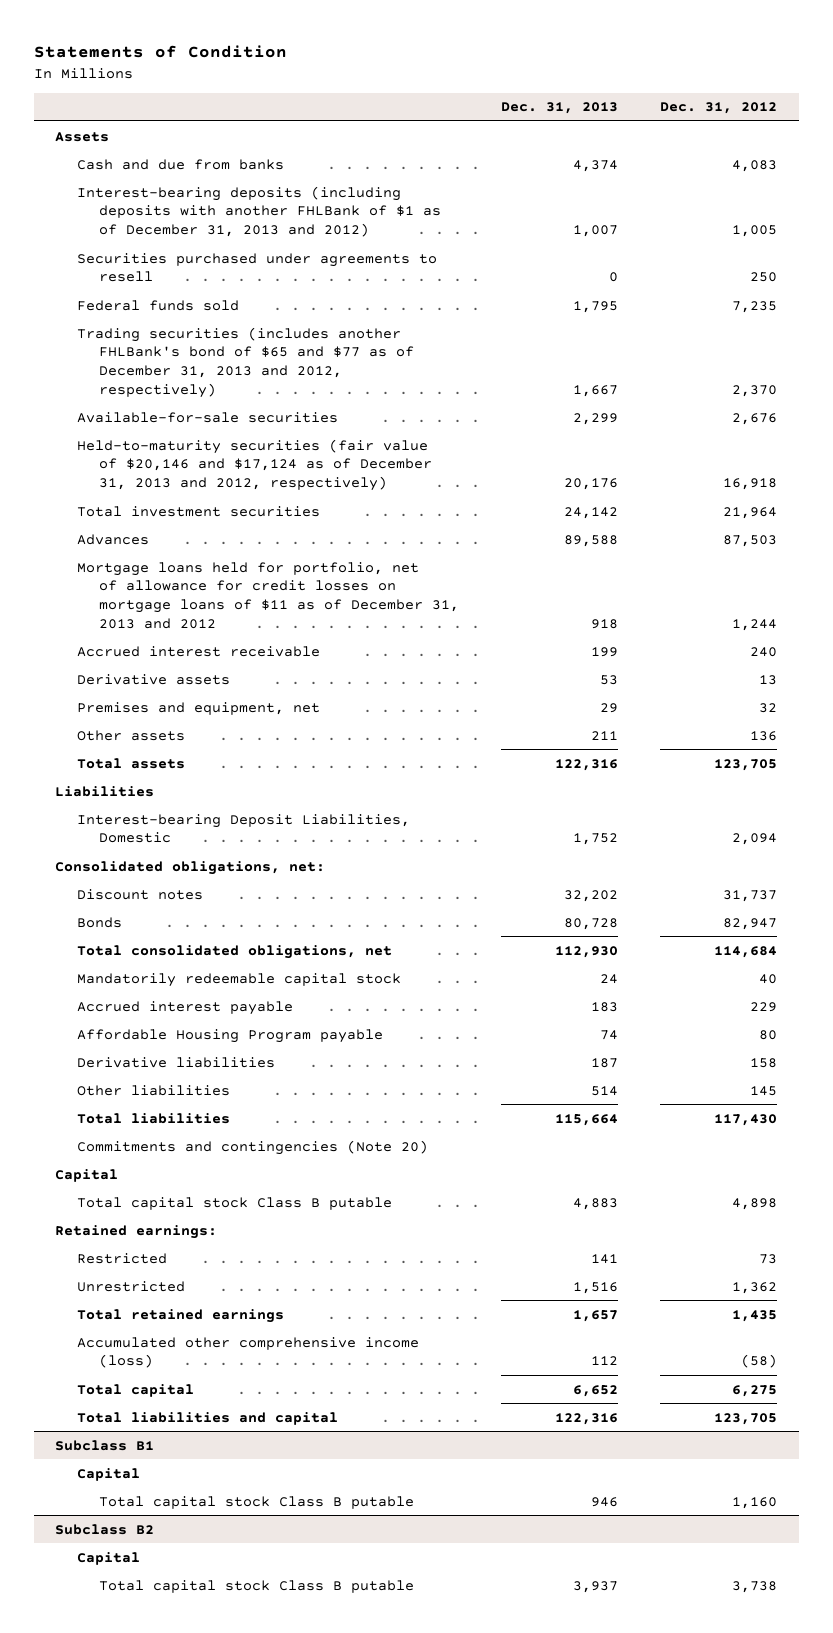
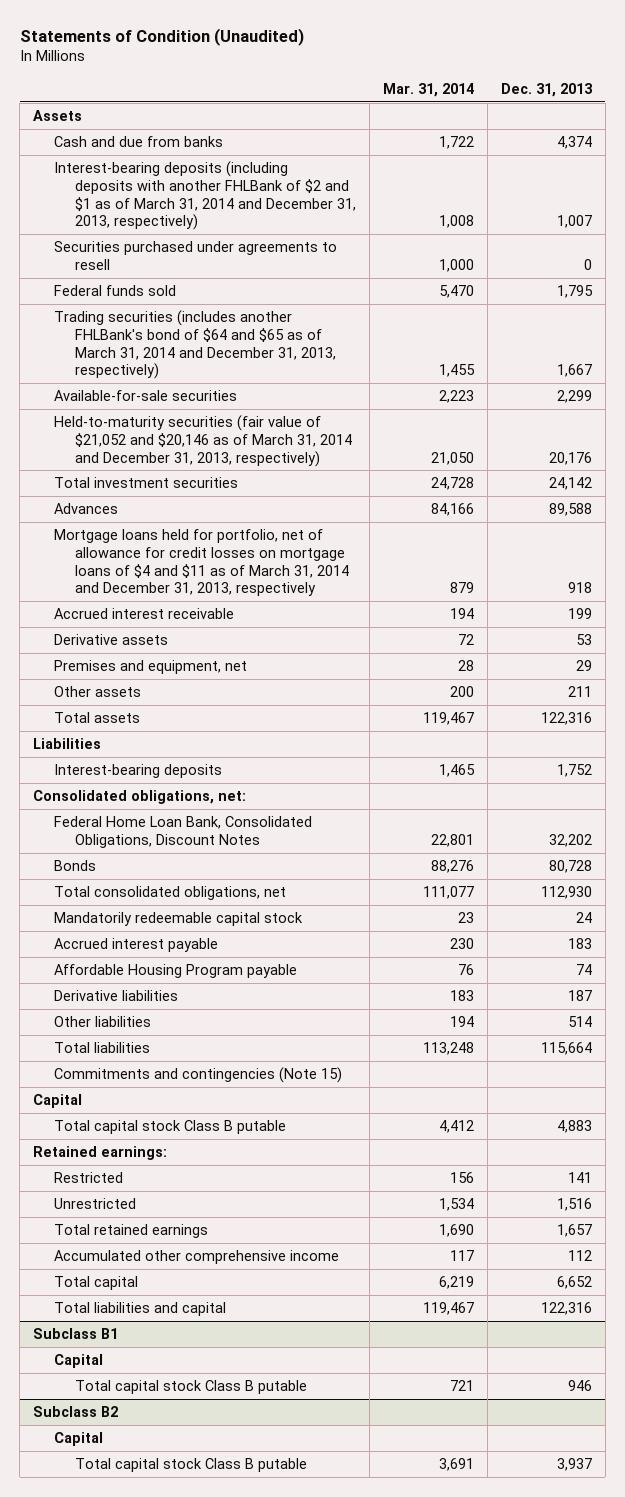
- Statements of Condition
+ Statements of Condition (Unaudited)
- | Dec. 31, 2013 | Dec. 31, 2012
+ | Mar. 31, 2014 | Dec. 31, 2013
- Interest-bearing deposits (including deposits with another FHLBank of $1 as of December 31, 2013 and 2012) | 1,007 | 1,005
+ Interest-bearing deposits (including deposits with another FHLBank of $2 and $1 as of March 31, 2014 and December 31, 2013, respectively) | 1,008 | 1,007
- Trading securities (includes another FHLBank's bond of $65 and $77 as of December 31, 2013 and 2012, respectively) | 1,667 | 2,370
+ Trading securities (includes another FHLBank's bond of $64 and $65 as of March 31, 2014 and December 31, 2013, respectively) | 1,455 | 1,667
- Held-to-maturity securities (fair value of $20,146 and $17,124 as of December 31, 2013 and 2012, respectively) | 20,176 | 16,918
+ Held-to-maturity securities (fair value of $21,052 and $20,146 as of March 31, 2014 and December 31, 2013, respectively) | 21,050 | 20,176
- Mortgage loans held for portfolio, net of allowance for credit losses on mortgage loans of $11 as of December 31, 2013 and 2012 | 918 | 1,244
+ Mortgage loans held for portfolio, net of allowance for credit losses on mortgage loans of $4 and $11 as of March 31, 2014 and December 31, 2013, respectively | 879 | 918
- Interest-bearing Deposit Liabilities, Domestic | 1,752 | 2,094
+ Interest-bearing deposits | 1,465 | 1,752
- Discount notes | 32,202 | 31,737
+ Federal Home Loan Bank, Consolidated Obligations, Discount Notes | 22,801 | 32,202
- Commitments and contingencies (Note 20)
+ Commitments and contingencies (Note 15)
- Accumulated other comprehensive income (loss) | 112 | (58)
+ Accumulated other comprehensive income | 117 | 112

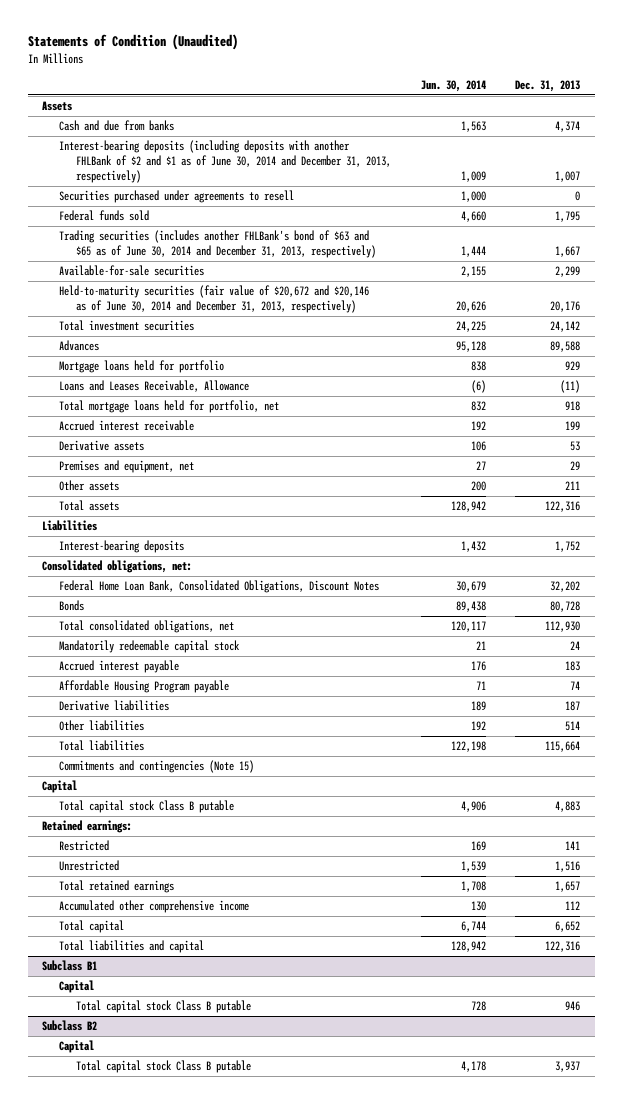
- | Mar. 31, 2014 | Dec. 31, 2013
+ | Jun. 30, 2014 | Dec. 31, 2013
- Interest-bearing deposits (including deposits with another FHLBank of $2 and $1 as of March 31, 2014 and December 31, 2013, respectively) | 1,008 | 1,007
+ Interest-bearing deposits (including deposits with another FHLBank of $2 and $1 as of June 30, 2014 and December 31, 2013, respectively) | 1,009 | 1,007
- Trading securities (includes another FHLBank's bond of $64 and $65 as of March 31, 2014 and December 31, 2013, respectively) | 1,455 | 1,667
+ Trading securities (includes another FHLBank's bond of $63 and $65 as of June 30, 2014 and December 31, 2013, respectively) | 1,444 | 1,667
- Held-to-maturity securities (fair value of $21,052 and $20,146 as of March 31, 2014 and December 31, 2013, respectively) | 21,050 | 20,176
+ Held-to-maturity securities (fair value of $20,672 and $20,146 as of June 30, 2014 and December 31, 2013, respectively) | 20,626 | 20,176
- Mortgage loans held for portfolio, net of allowance for credit losses on mortgage loans of $4 and $11 as of March 31, 2014 and December 31, 2013, respectively | 879 | 918
+ Mortgage loans held for portfolio | 838 | 929
+ Loans and Leases Receivable, Allowance | (6) | (11)
+ Total mortgage loans held for portfolio, net | 832 | 918

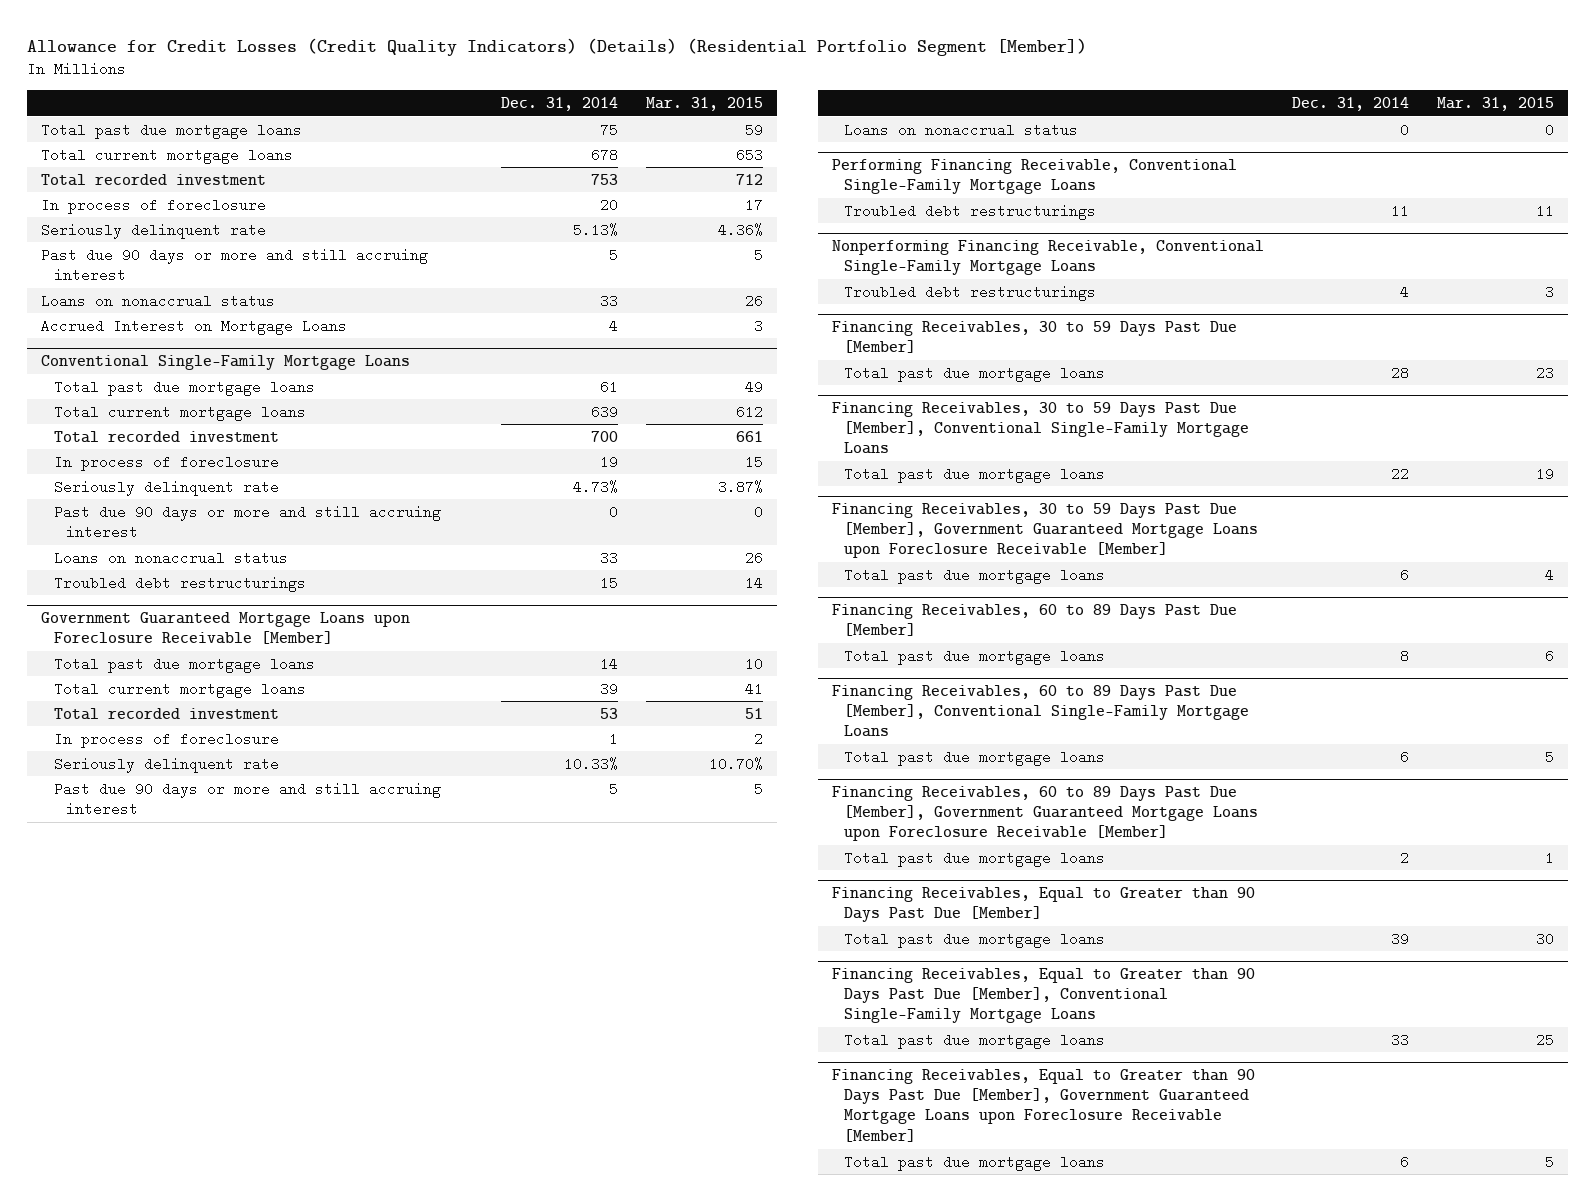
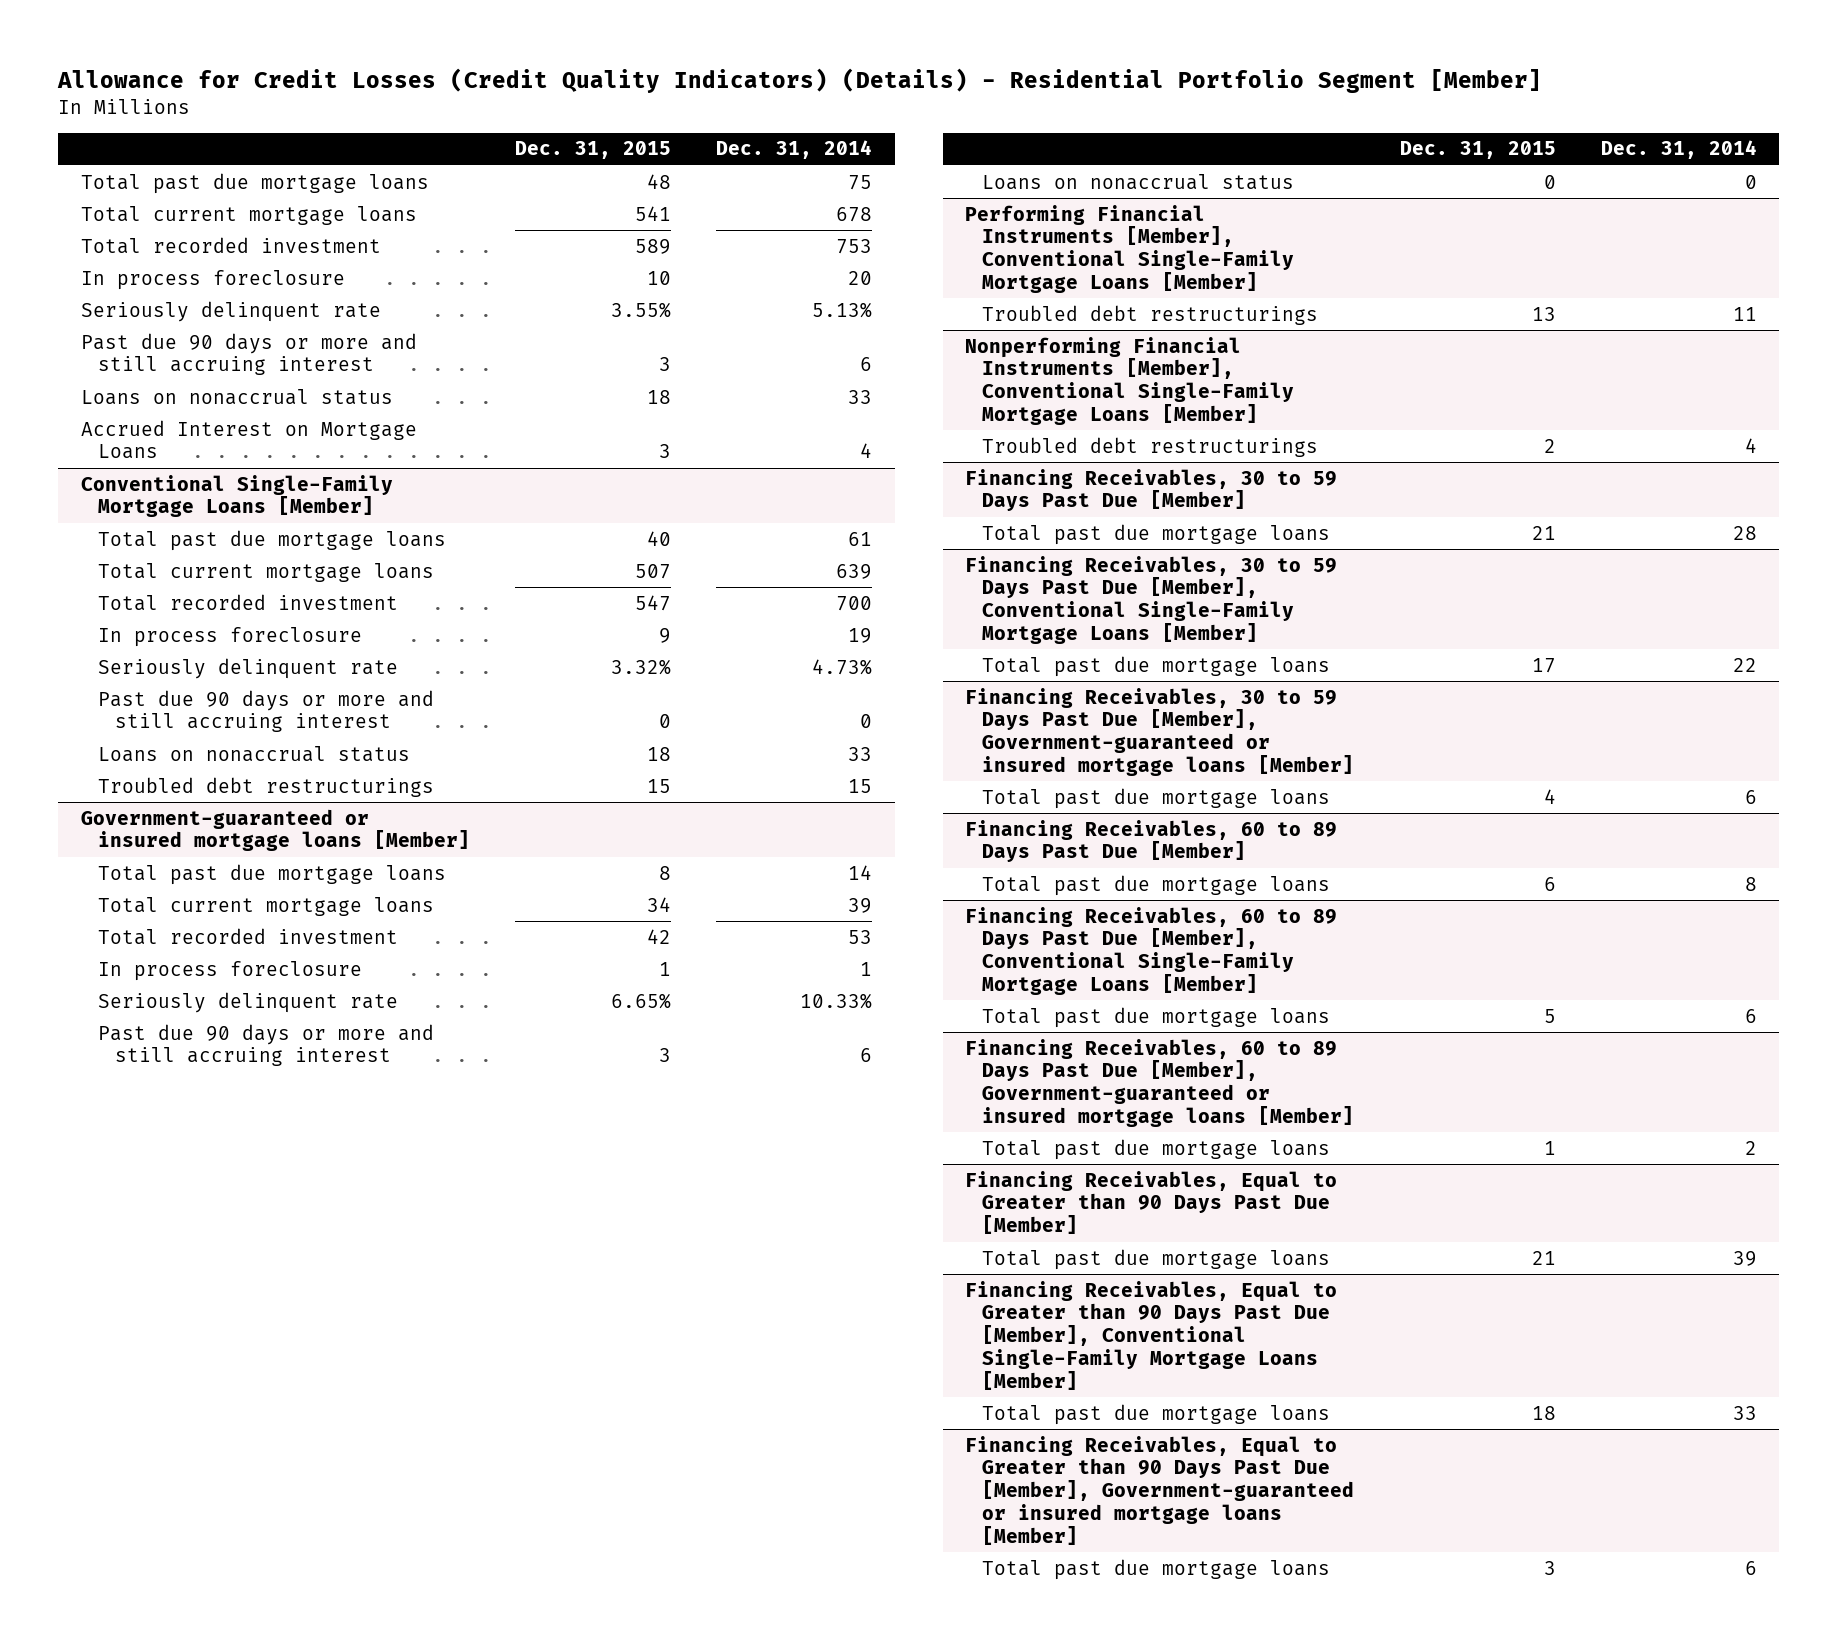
- Allowance for Credit Losses (Credit Quality Indicators) (Details) (Residential Portfolio Segment [Member])
+ Allowance for Credit Losses (Credit Quality Indicators) (Details) - Residential Portfolio Segment [Member]
- | Dec. 31, 2014 | Mar. 31, 2015
+ | Dec. 31, 2015 | Dec. 31, 2014
- In process of foreclosure | 20 | 17
+ In process foreclosure | 10 | 20
- Past due 90 days or more and still accruing interest | 5 | 5
+ Past due 90 days or more and still accruing interest | 3 | 6
- Conventional Single-Family Mortgage Loans
+ Conventional Single-Family Mortgage Loans [Member]
- In process of foreclosure | 19 | 15
+ In process foreclosure | 9 | 19
- Government Guaranteed Mortgage Loans upon Foreclosure Receivable [Member]
+ Government-guaranteed or insured mortgage loans [Member]
- In process of foreclosure | 1 | 2
+ In process foreclosure | 1 | 1
- Past due 90 days or more and still accruing interest | 5 | 5
+ Past due 90 days or more and still accruing interest | 3 | 6
- Performing Financing Receivable, Conventional Single-Family Mortgage Loans
+ Performing Financial Instruments [Member], Conventional Single-Family Mortgage Loans [Member]
- Nonperforming Financing Receivable, Conventional Single-Family Mortgage Loans
+ Nonperforming Financial Instruments [Member], Conventional Single-Family Mortgage Loans [Member]
- Financing Receivables, 30 to 59 Days Past Due [Member], Conventional Single-Family Mortgage Loans
+ Financing Receivables, 30 to 59 Days Past Due [Member], Conventional Single-Family Mortgage Loans [Member]
- Financing Receivables, 30 to 59 Days Past Due [Member], Government Guaranteed Mortgage Loans upon Foreclosure Receivable [Member]
+ Financing Receivables, 30 to 59 Days Past Due [Member], Government-guaranteed or insured mortgage loans [Member]
- Financing Receivables, 60 to 89 Days Past Due [Member], Conventional Single-Family Mortgage Loans
+ Financing Receivables, 60 to 89 Days Past Due [Member], Conventional Single-Family Mortgage Loans [Member]
- Financing Receivables, 60 to 89 Days Past Due [Member], Government Guaranteed Mortgage Loans upon Foreclosure Receivable [Member]
+ Financing Receivables, 60 to 89 Days Past Due [Member], Government-guaranteed or insured mortgage loans [Member]
- Financing Receivables, Equal to Greater than 90 Days Past Due [Member], Conventional Single-Family Mortgage Loans
+ Financing Receivables, Equal to Greater than 90 Days Past Due [Member], Conventional Single-Family Mortgage Loans [Member]
- Financing Receivables, Equal to Greater than 90 Days Past Due [Member], Government Guaranteed Mortgage Loans upon Foreclosure Receivable [Member]
+ Financing Receivables, Equal to Greater than 90 Days Past Due [Member], Government-guaranteed or insured mortgage loans [Member]

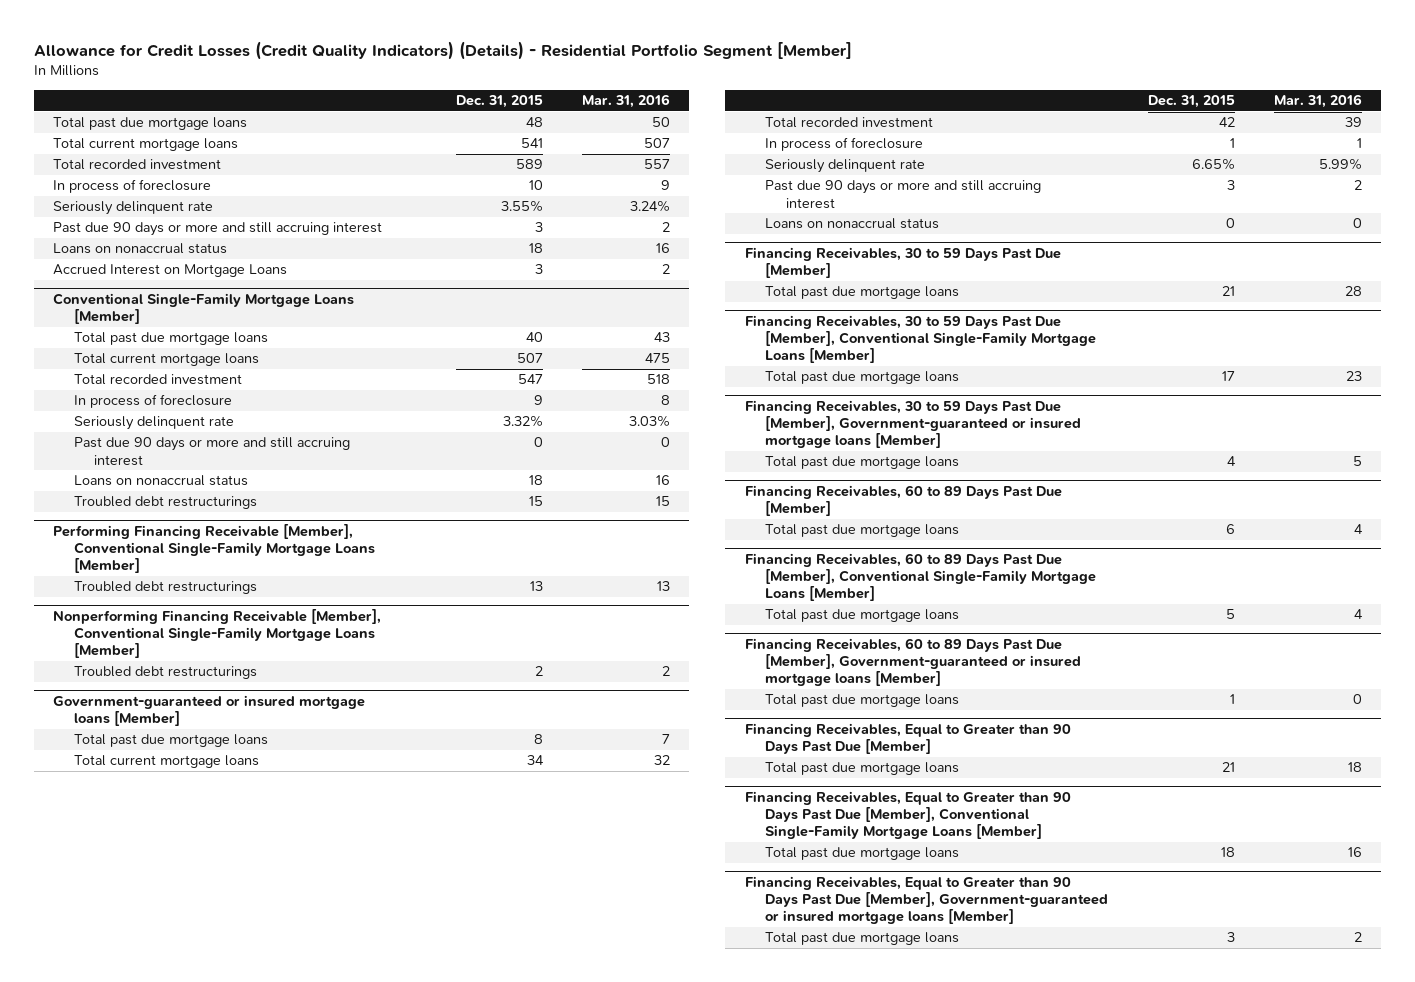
- | Dec. 31, 2015 | Dec. 31, 2014
+ | Dec. 31, 2015 | Mar. 31, 2016
- In process foreclosure | 10 | 20
+ In process of foreclosure | 10 | 9
@ Conventional Single-Family Mortgage Loans [Member]
- In process foreclosure | 9 | 19
+ In process of foreclosure | 9 | 8
+ Performing Financing Receivable [Member], Conventional Single-Family Mortgage Loans [Member]
+ Troubled debt restructurings | 13 | 13
+ Nonperforming Financing Receivable [Member], Conventional Single-Family Mortgage Loans [Member]
+ Troubled debt restructurings | 2 | 2
@ Government-guaranteed or insured mortgage loans [Member]
- In process foreclosure | 1 | 1
+ In process of foreclosure | 1 | 1
- Performing Financial Instruments [Member], Conventional Single-Family Mortgage Loans [Member]
- Troubled debt restructurings | 13 | 11
- Nonperforming Financial Instruments [Member], Conventional Single-Family Mortgage Loans [Member]
- Troubled debt restructurings | 2 | 4

